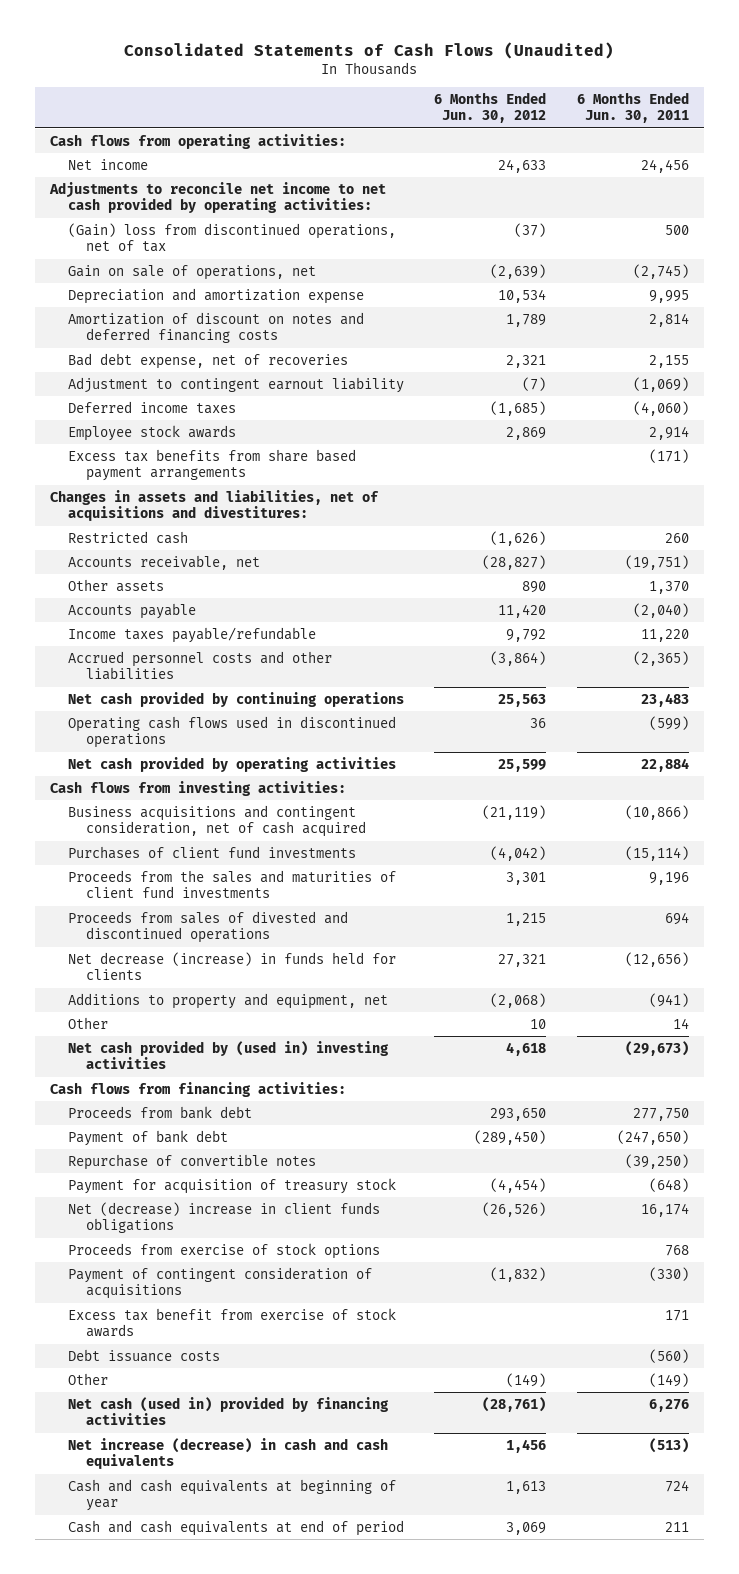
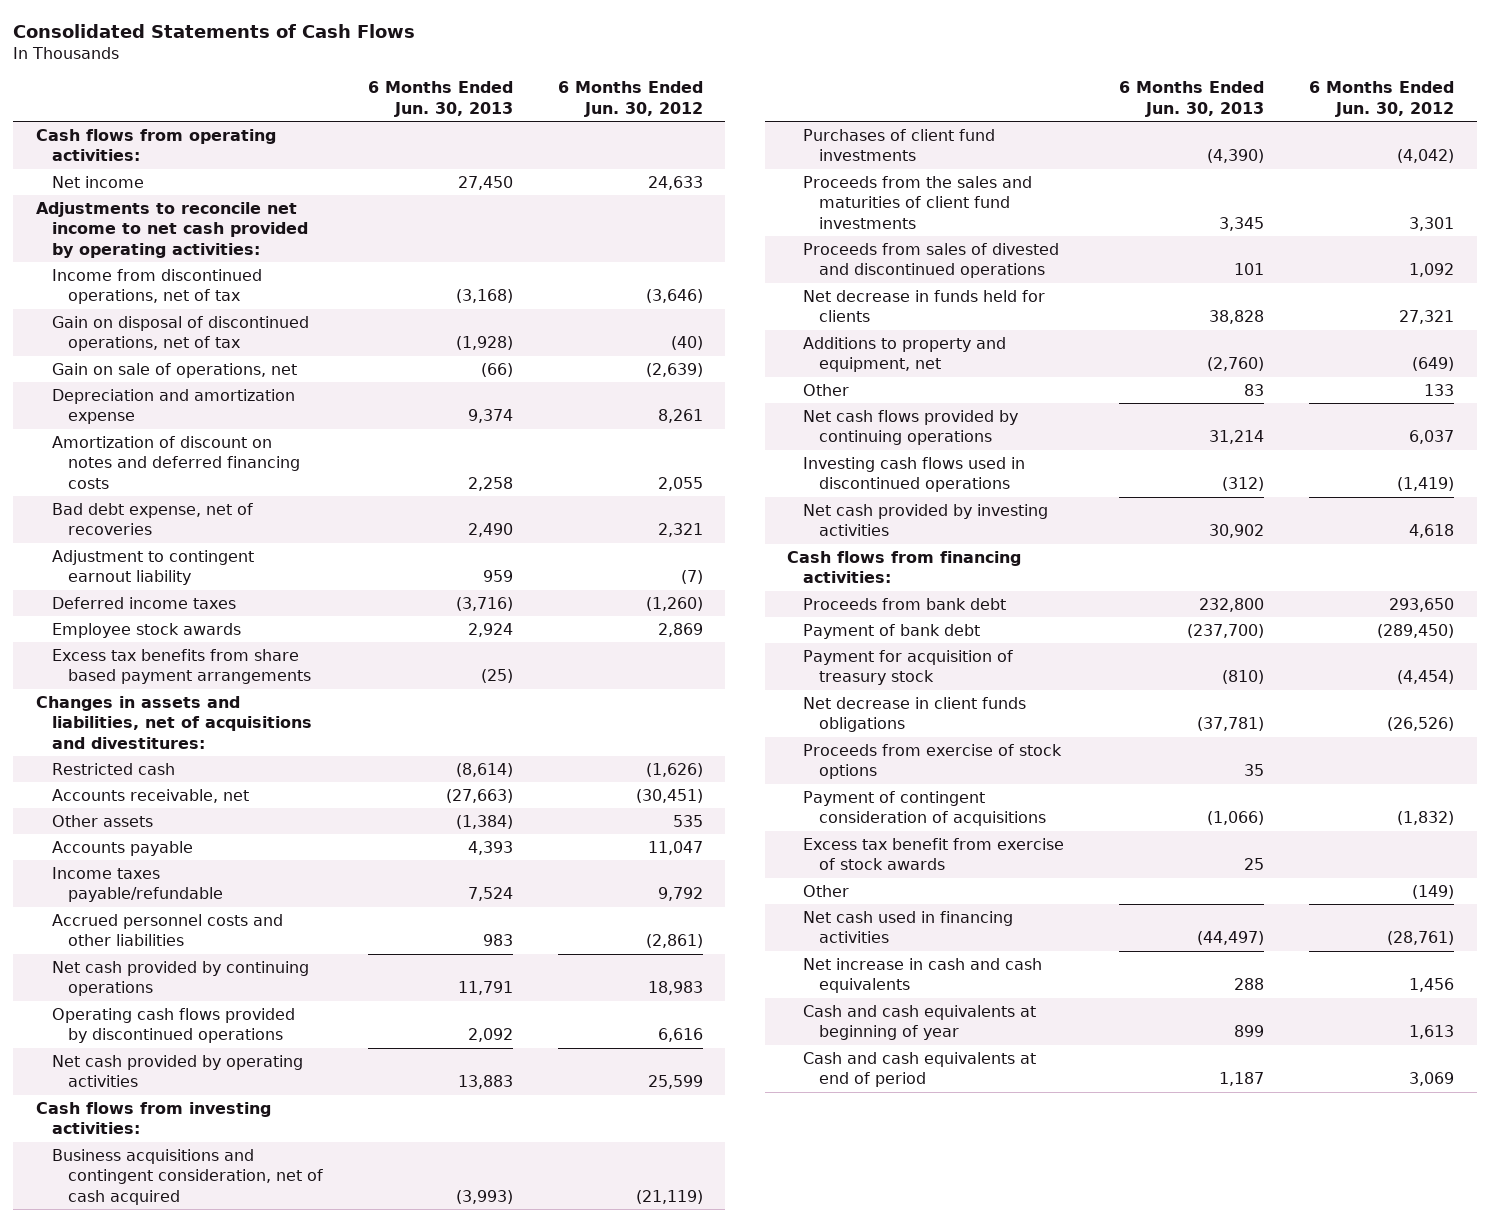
- Consolidated Statements of Cash Flows (Unaudited)
+ Consolidated Statements of Cash Flows
- | 6 Months Ended Jun. 30, 2012 | 6 Months Ended Jun. 30, 2011
+ | 6 Months Ended Jun. 30, 2013 | 6 Months Ended Jun. 30, 2012
- (Gain) loss from discontinued operations, net of tax | (37) | 500
+ Income from discontinued operations, net of tax | (3,168) | (3,646)
+ Gain on disposal of discontinued operations, net of tax | (1,928) | (40)
- Depreciation and amortization expense | 10,534 | 9,995
- Amortization of discount on notes and deferred financing costs | 1,789 | 2,814
+ Depreciation and amortization expense | 9,374 | 8,261
+ Amortization of discount on notes and deferred financing costs | 2,258 | 2,055
- Deferred income taxes | (1,685) | (4,060)
+ Deferred income taxes | (3,716) | (1,260)
- Accounts receivable, net | (28,827) | (19,751)
- Other assets | 890 | 1,370
- Accounts payable | 11,420 | (2,040)
+ Accounts receivable, net | (27,663) | (30,451)
+ Other assets | (1,384) | 535
+ Accounts payable | 4,393 | 11,047
- Accrued personnel costs and other liabilities | (3,864) | (2,365)
- Net cash provided by continuing operations | 25,563 | 23,483
- Operating cash flows used in discontinued operations | 36 | (599)
+ Accrued personnel costs and other liabilities | 983 | (2,861)
+ Net cash provided by continuing operations | 11,791 | 18,983
+ Operating cash flows provided by discontinued operations | 2,092 | 6,616
- Proceeds from sales of divested and discontinued operations | 1,215 | 694
- Net decrease (increase) in funds held for clients | 27,321 | (12,656)
- Additions to property and equipment, net | (2,068) | (941)
- Other | 10 | 14
- Net cash provided by (used in) investing activities | 4,618 | (29,673)
+ Proceeds from sales of divested and discontinued operations | 101 | 1,092
+ Net decrease in funds held for clients | 38,828 | 27,321
+ Additions to property and equipment, net | (2,760) | (649)
+ Other | 83 | 133
+ Net cash flows provided by continuing operations | 31,214 | 6,037
+ Investing cash flows used in discontinued operations | (312) | (1,419)
+ Net cash provided by investing activities | 30,902 | 4,618
- Repurchase of convertible notes | | (39,250)
- Net (decrease) increase in client funds obligations | (26,526) | 16,174
+ Net decrease in client funds obligations | (37,781) | (26,526)
- Debt issuance costs | | (560)
- Net cash (used in) provided by financing activities | (28,761) | 6,276
- Net increase (decrease) in cash and cash equivalents | 1,456 | (513)
+ Net cash used in financing activities | (44,497) | (28,761)
+ Net increase in cash and cash equivalents | 288 | 1,456

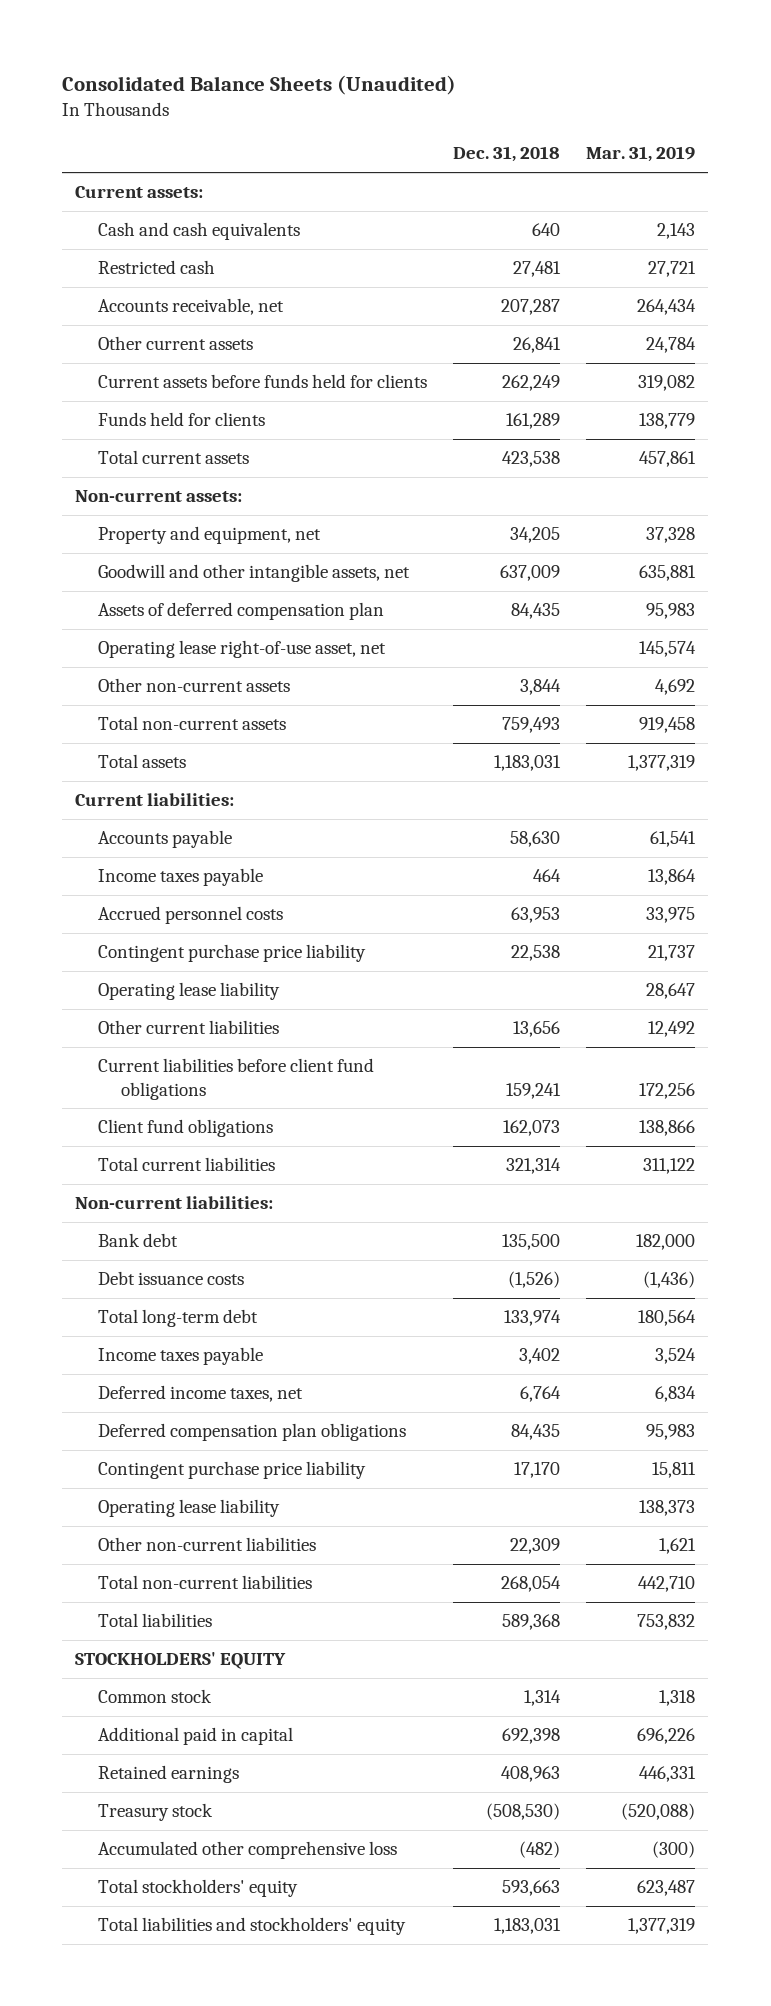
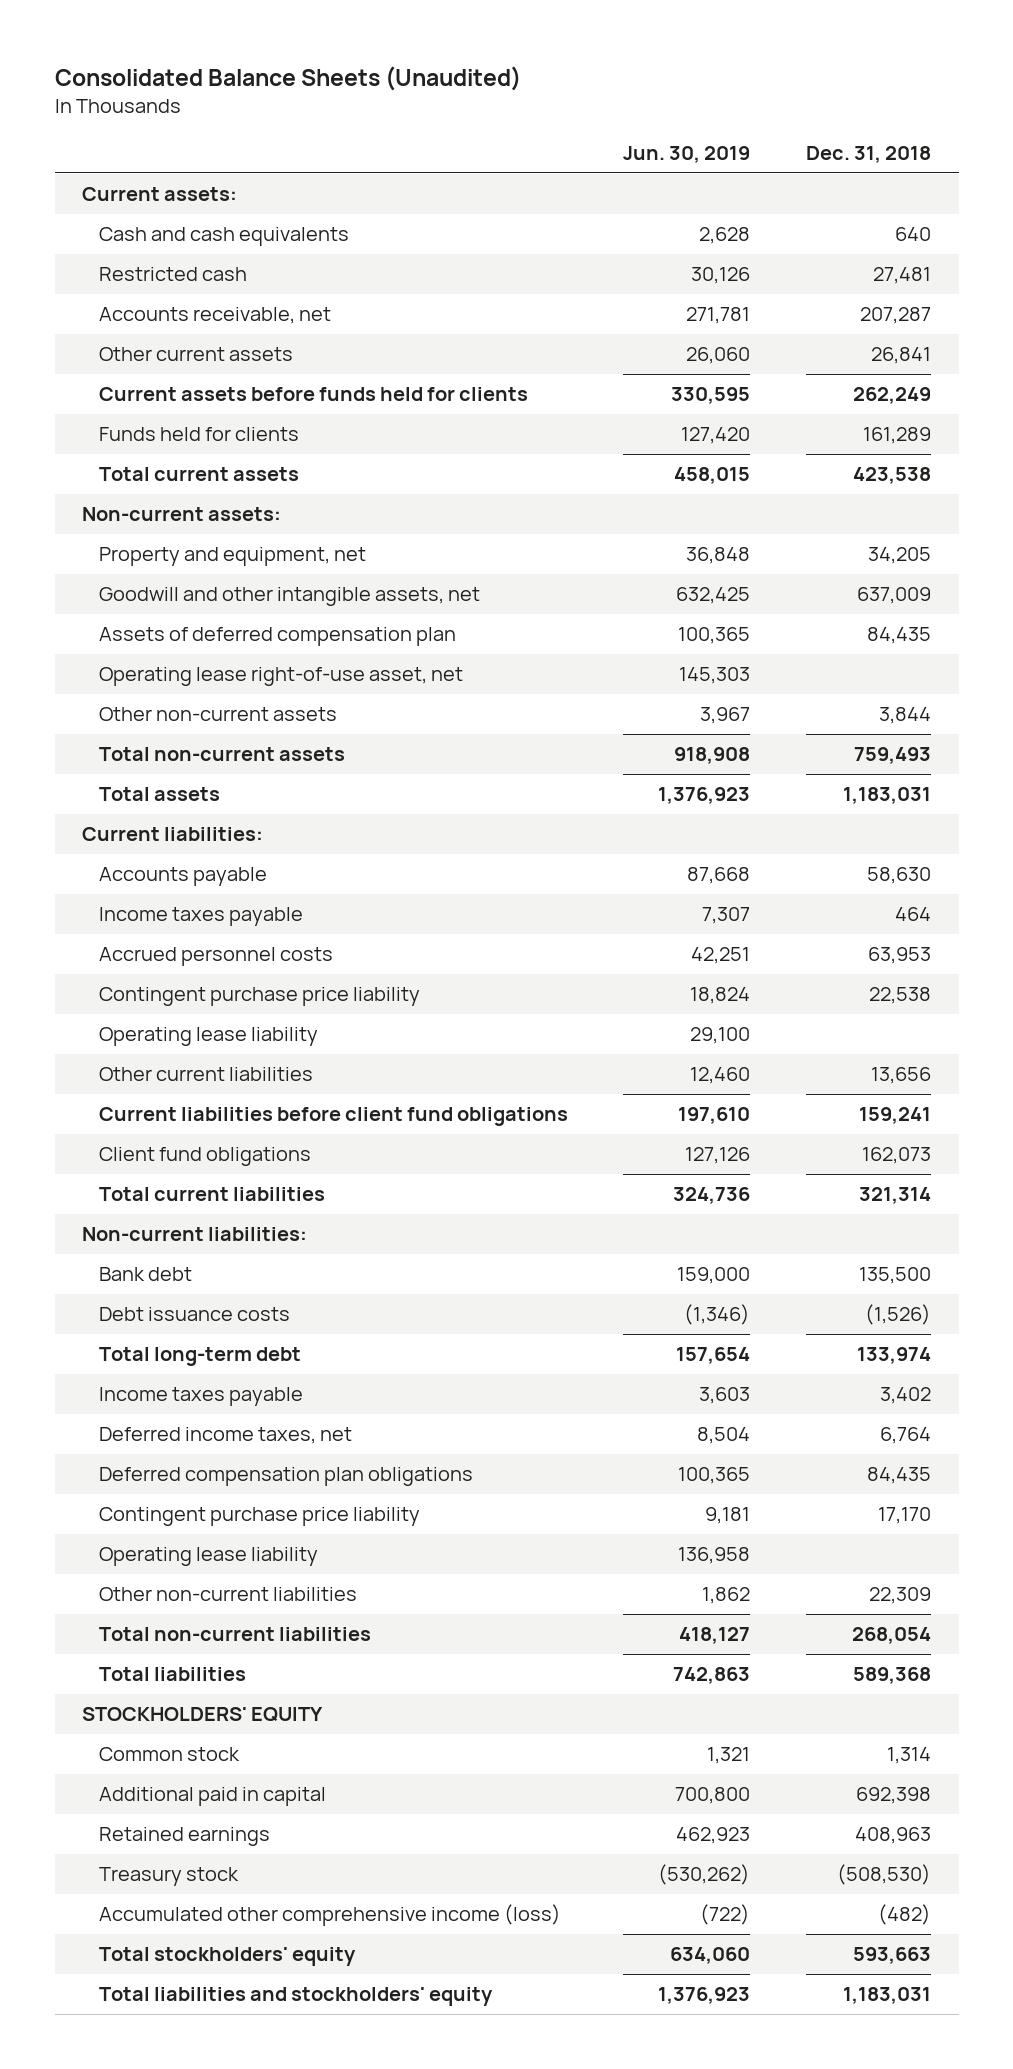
- | Dec. 31, 2018 | Mar. 31, 2019
+ | Jun. 30, 2019 | Dec. 31, 2018
- Accumulated other comprehensive loss | (482) | (300)
+ Accumulated other comprehensive income (loss) | (722) | (482)

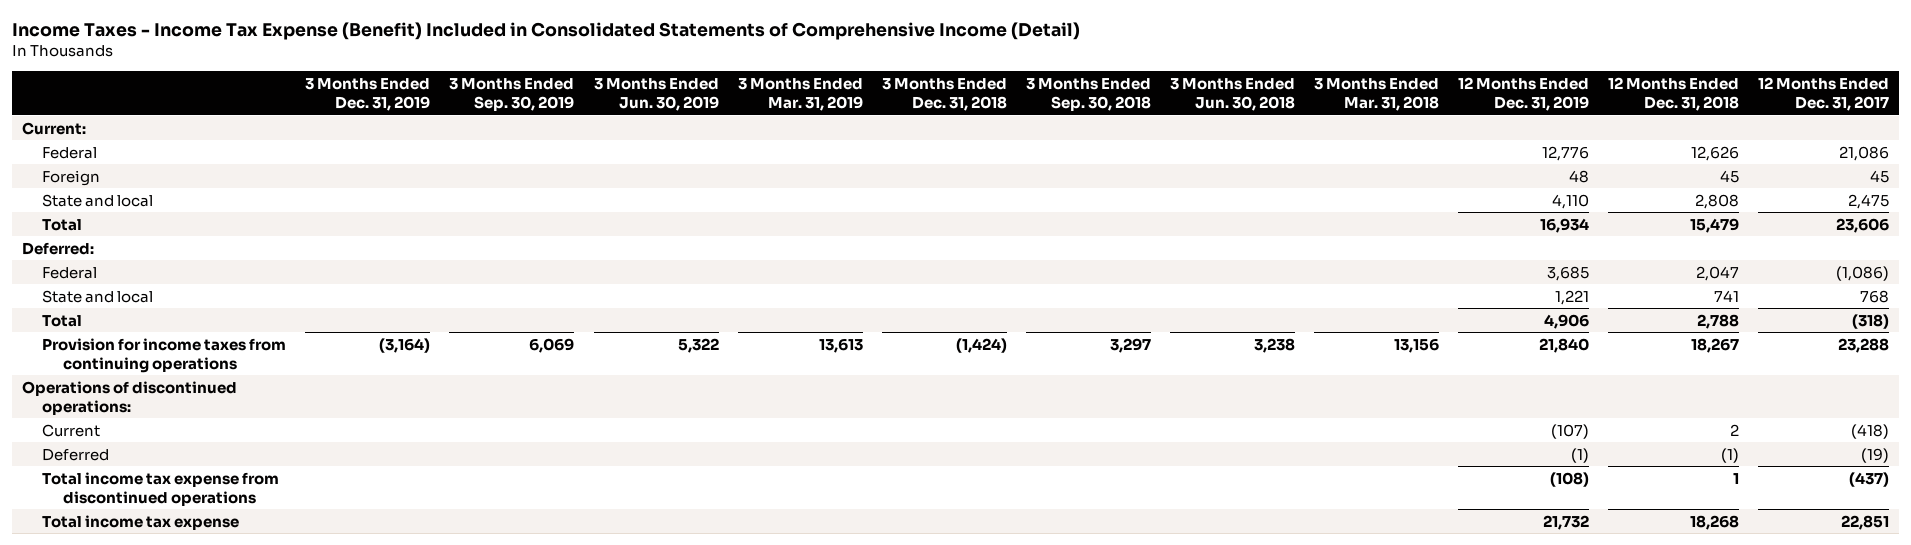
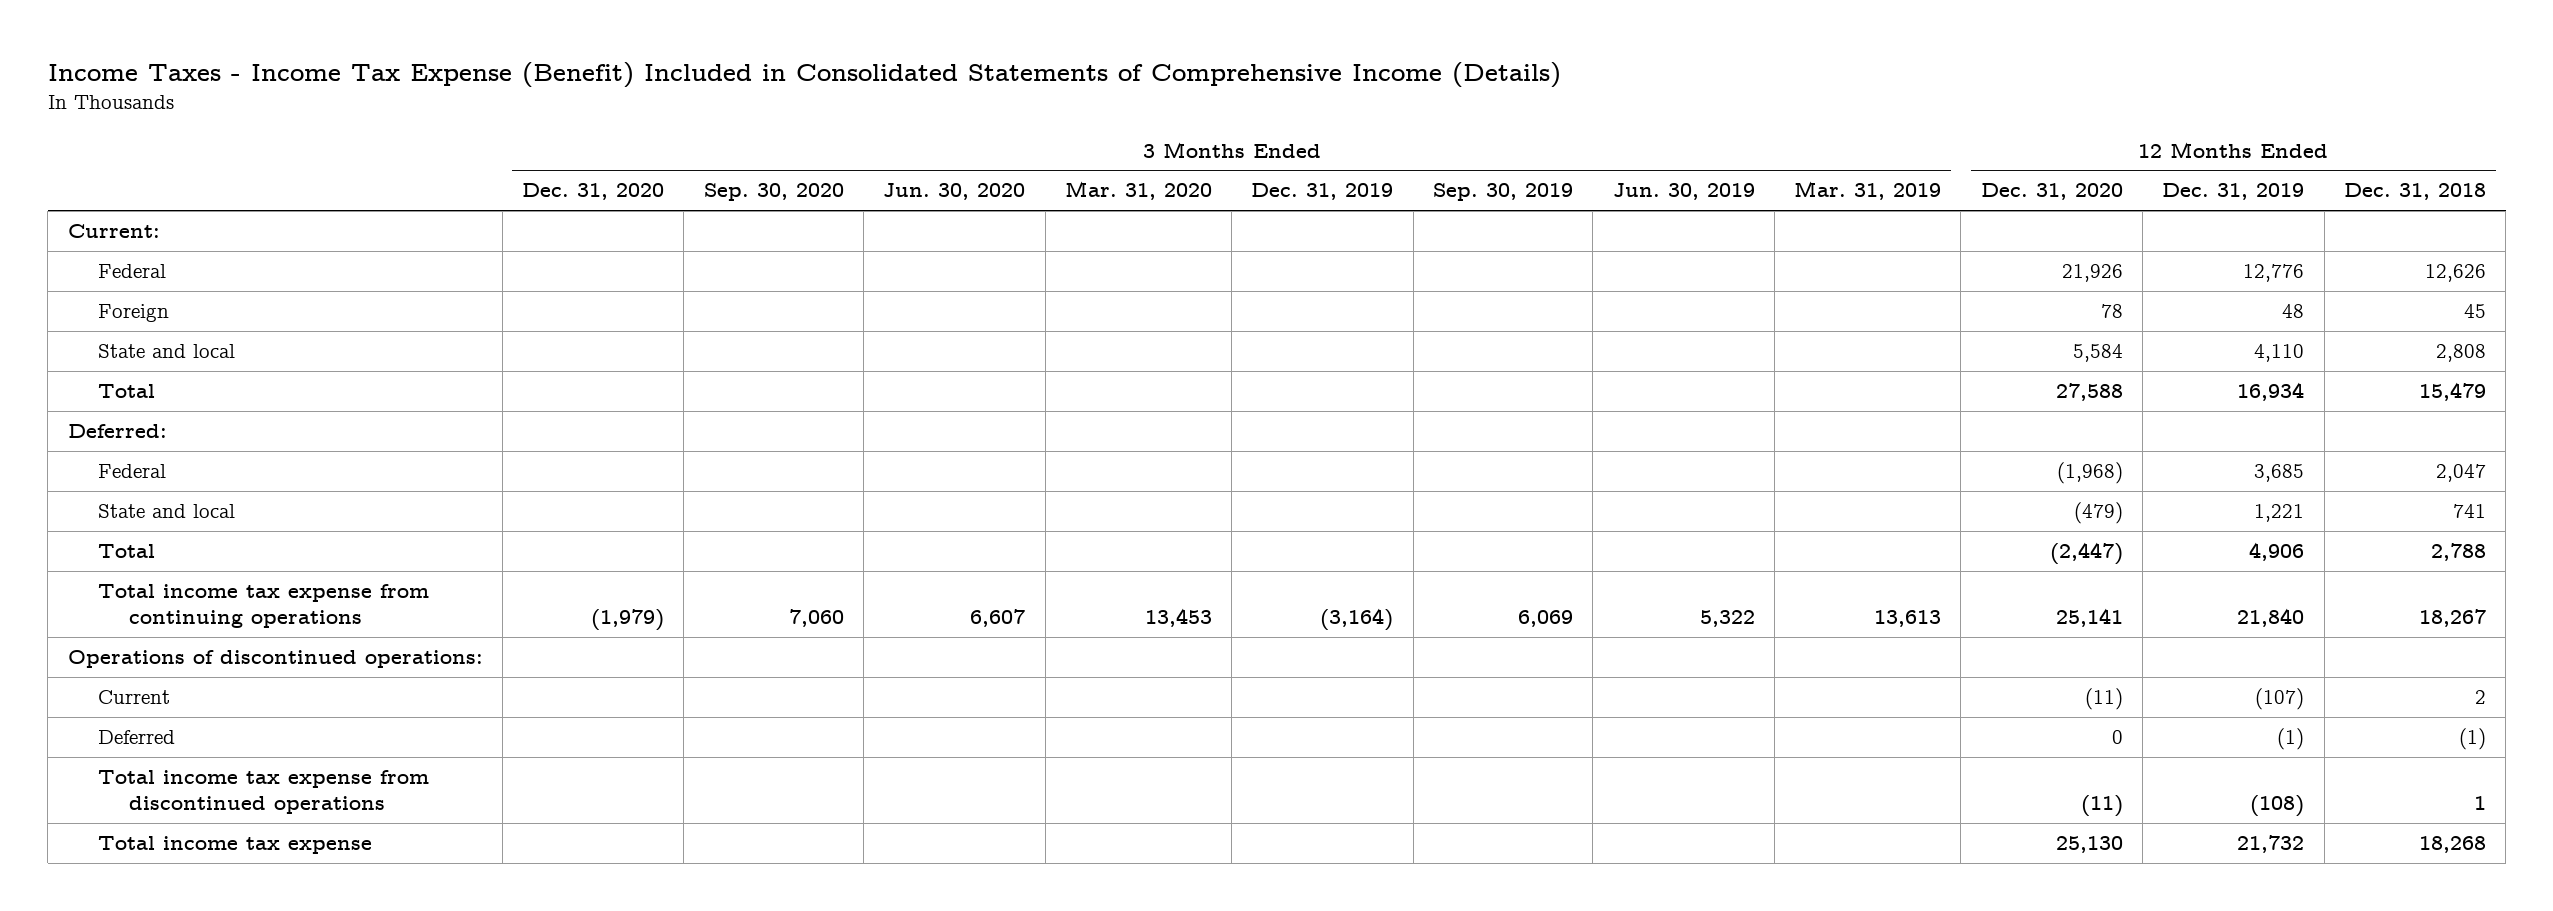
- Income Taxes - Income Tax Expense (Benefit) Included in Consolidated Statements of Comprehensive Income (Detail)
+ Income Taxes - Income Tax Expense (Benefit) Included in Consolidated Statements of Comprehensive Income (Details)
- | 3 Months Ended Dec. 31, 2019 | 3 Months Ended Sep. 30, 2019 | 3 Months Ended Jun. 30, 2019 | 3 Months Ended Mar. 31, 2019 | 3 Months Ended Dec. 31, 2018 | 3 Months Ended Sep. 30, 2018 | 3 Months Ended Jun. 30, 2018 | 3 Months Ended Mar. 31, 2018 | 12 Months Ended Dec. 31, 2019 | 12 Months Ended Dec. 31, 2018 | 12 Months Ended Dec. 31, 2017
+ | 3 Months Ended Dec. 31, 2020 | 3 Months Ended Sep. 30, 2020 | 3 Months Ended Jun. 30, 2020 | 3 Months Ended Mar. 31, 2020 | 3 Months Ended Dec. 31, 2019 | 3 Months Ended Sep. 30, 2019 | 3 Months Ended Jun. 30, 2019 | 3 Months Ended Mar. 31, 2019 | 12 Months Ended Dec. 31, 2020 | 12 Months Ended Dec. 31, 2019 | 12 Months Ended Dec. 31, 2018
- Provision for income taxes from continuing operations | (3,164) | 6,069 | 5,322 | 13,613 | (1,424) | 3,297 | 3,238 | 13,156 | 21,840 | 18,267 | 23,288
+ Total income tax expense from continuing operations | (1,979) | 7,060 | 6,607 | 13,453 | (3,164) | 6,069 | 5,322 | 13,613 | 25,141 | 21,840 | 18,267

